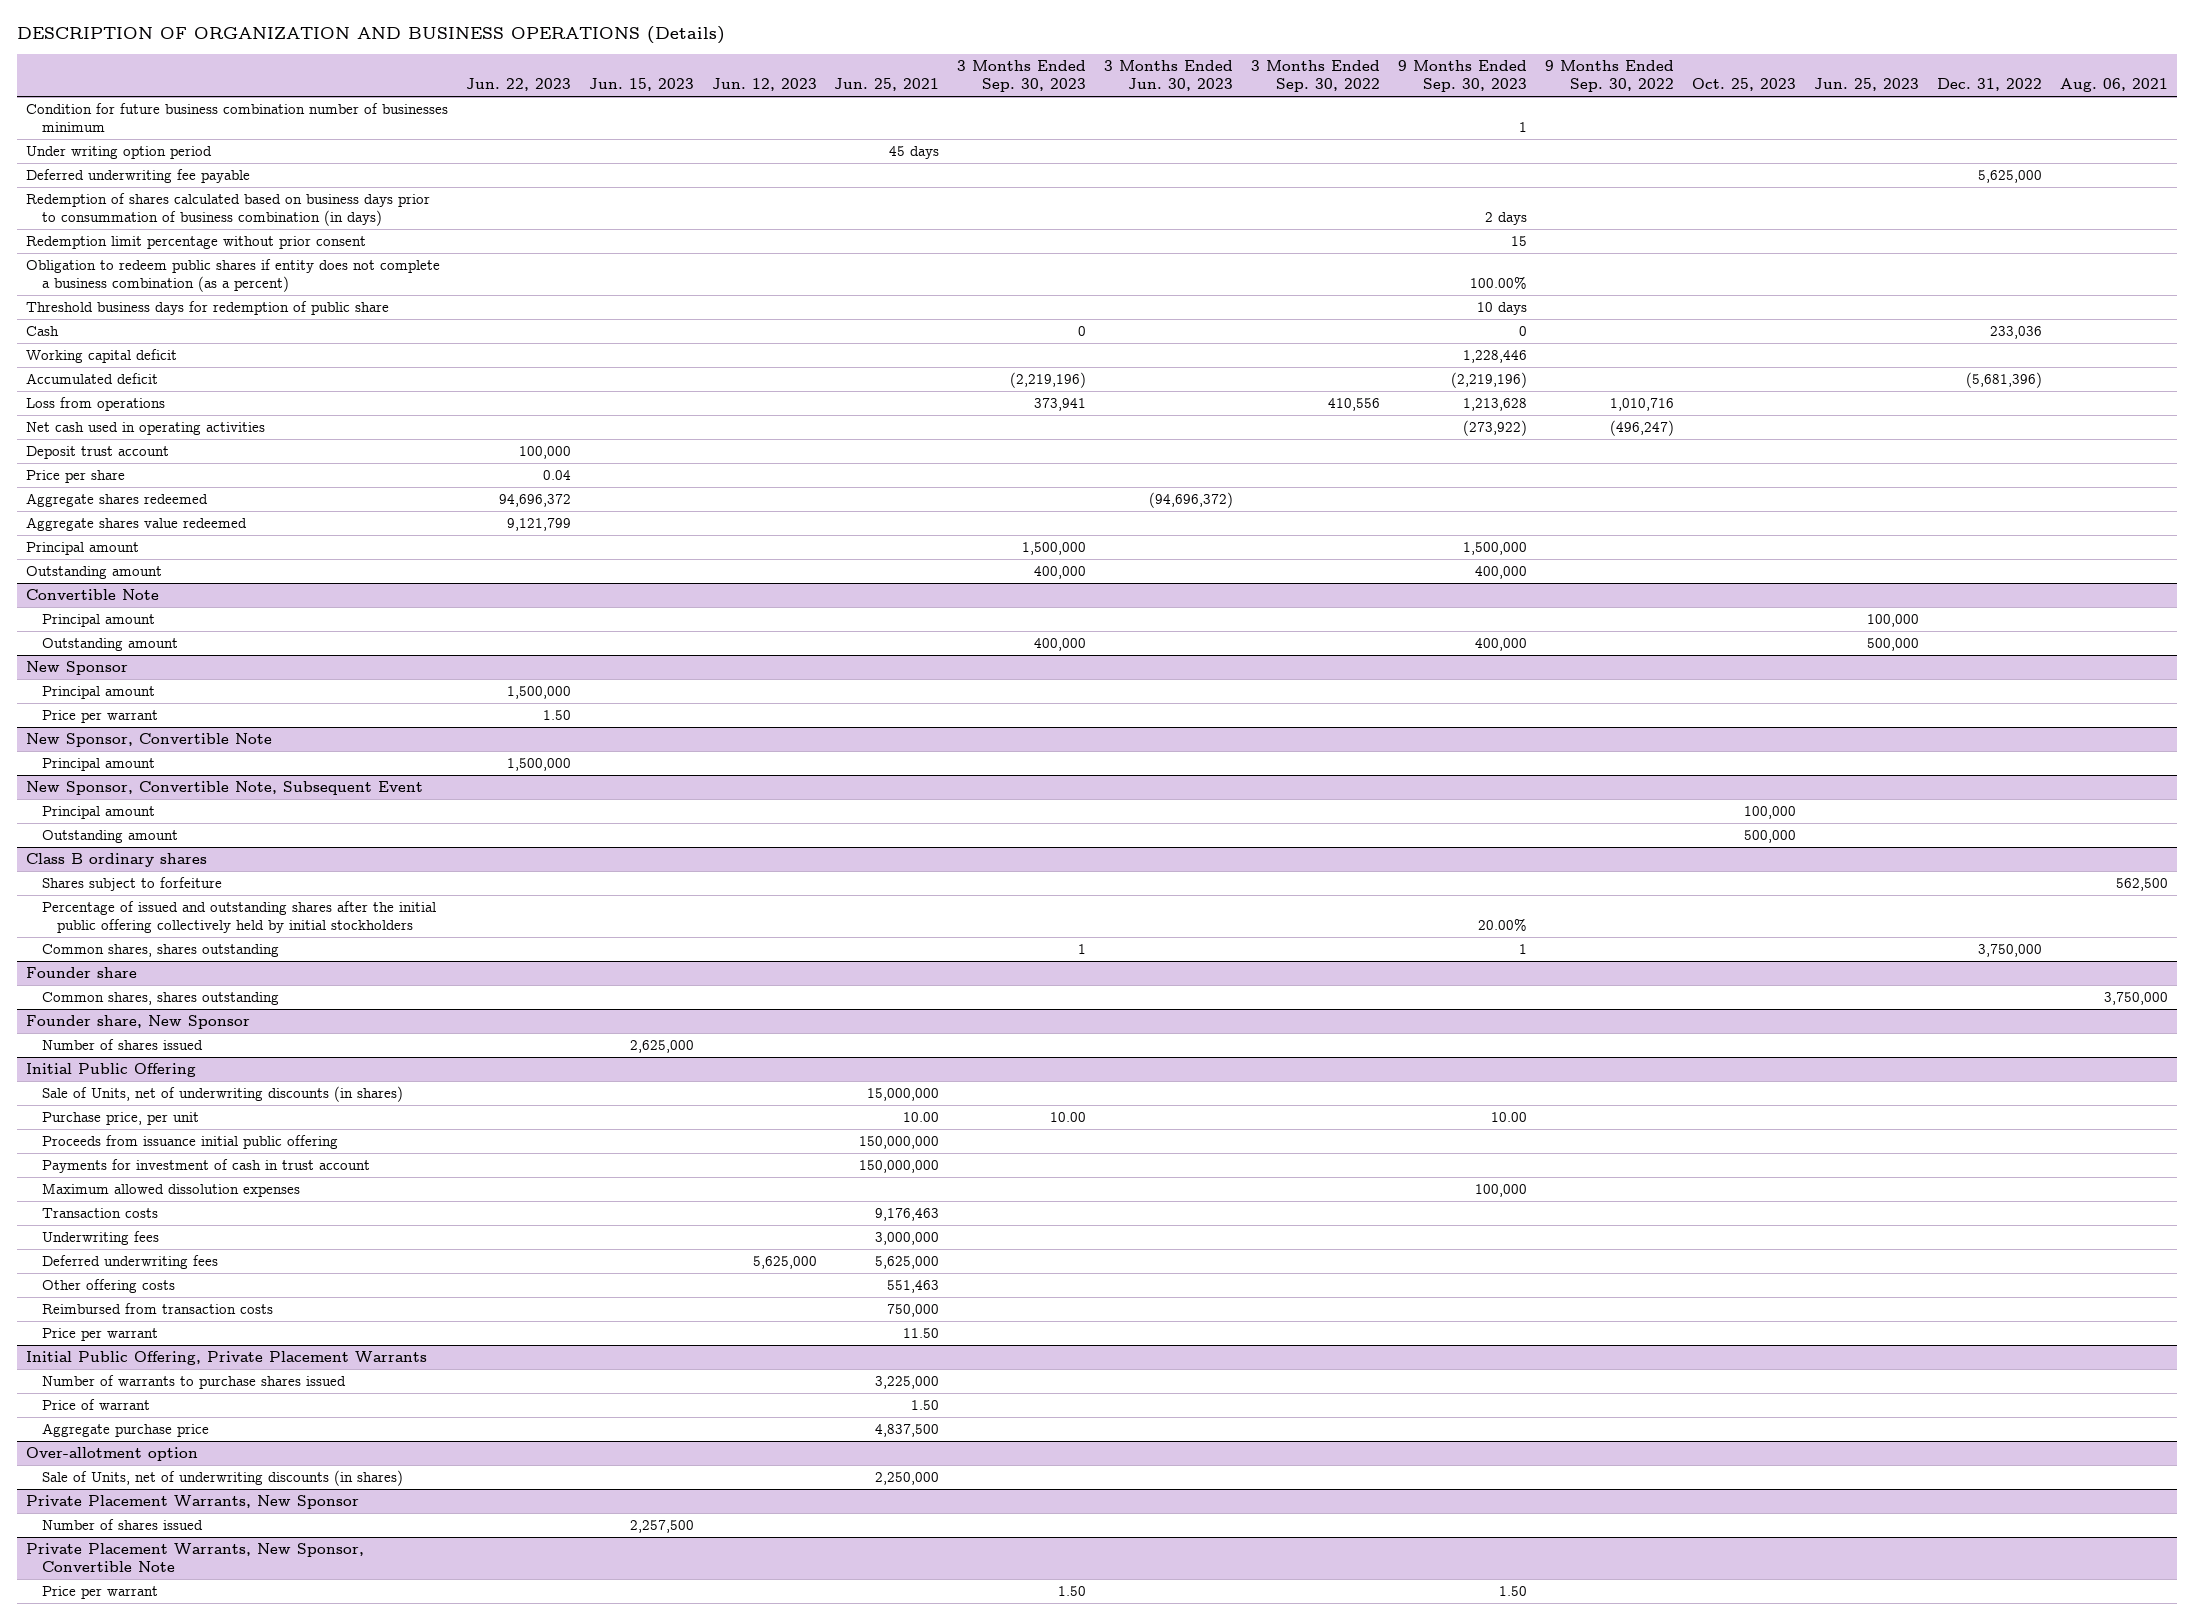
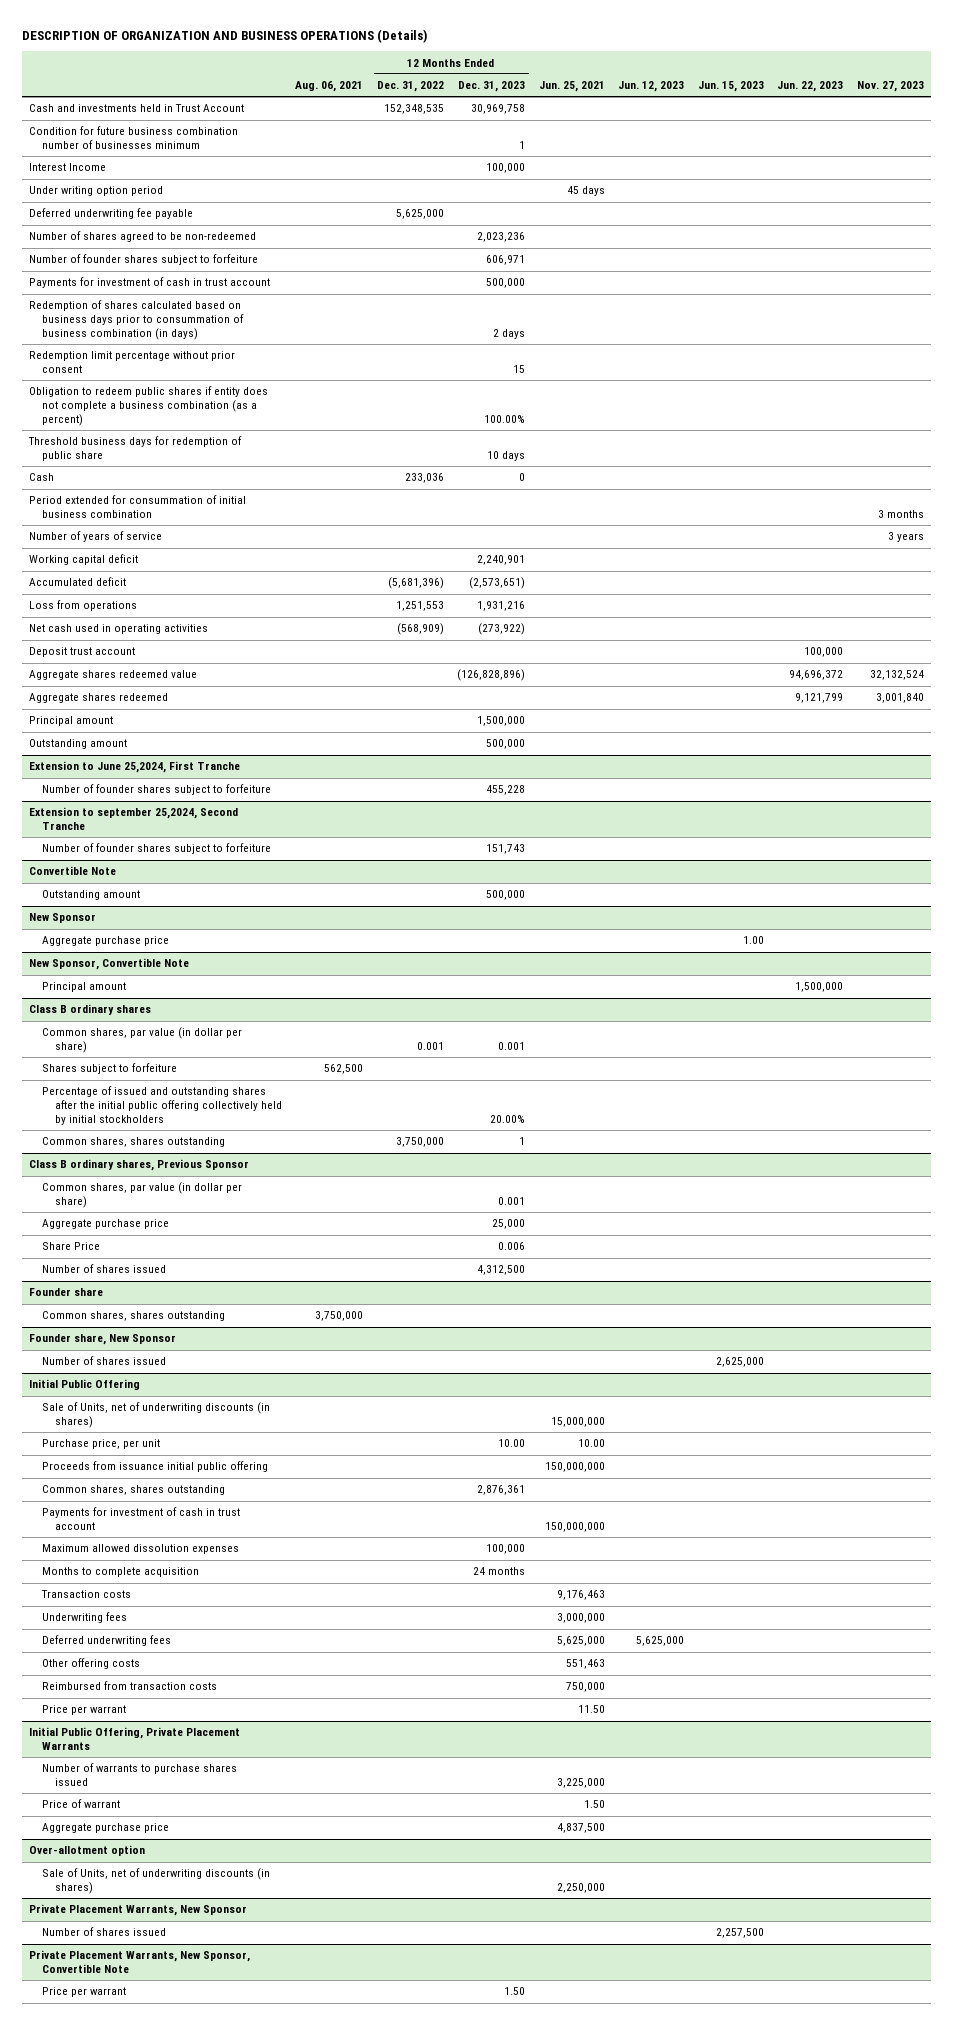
- | Jun. 22, 2023 | Jun. 15, 2023 | Jun. 12, 2023 | Jun. 25, 2021 | 3 Months Ended Sep. 30, 2023 | 3 Months Ended Jun. 30, 2023 | 3 Months Ended Sep. 30, 2022 | 9 Months Ended Sep. 30, 2023 | 9 Months Ended Sep. 30, 2022 | Oct. 25, 2023 | Jun. 25, 2023 | Dec. 31, 2022 | Aug. 06, 2021
+ | Aug. 06, 2021 | 12 Months Ended Dec. 31, 2022 | 12 Months Ended Dec. 31, 2023 | Jun. 25, 2021 | Jun. 12, 2023 | Jun. 15, 2023 | Jun. 22, 2023 | Nov. 27, 2023
+ Cash and investments held in Trust Account | | 152,348,535 | 30,969,758 | | | | |
+ Interest Income | | | 100,000 | | | | |
+ Number of shares agreed to be non-redeemed | | | 2,023,236 | | | | |
+ Number of founder shares subject to forfeiture | | | 606,971 | | | | |
+ Payments for investment of cash in trust account | | | 500,000 | | | | |
+ Period extended for consummation of initial business combination | | | | | | | | 3 months
+ Number of years of service | | | | | | | | 3 years
- Price per share | 0.04 | | | | | | | | | | | |
- Aggregate shares redeemed | 94,696,372 | | | | | (94,696,372) | | | | | | |
- Aggregate shares value redeemed | 9,121,799 | | | | | | | | | | | |
+ Aggregate shares redeemed value | | | (126,828,896) | | | | 94,696,372 | 32,132,524
+ Aggregate shares redeemed | | | | | | | 9,121,799 | 3,001,840
+ Extension to June 25,2024, First Tranche
+ Number of founder shares subject to forfeiture | | | 455,228 | | | | |
+ Extension to september 25,2024, Second Tranche
+ Number of founder shares subject to forfeiture | | | 151,743 | | | | |
@ Convertible Note
- Principal amount | | | | | | | | | | | 100,000 | |
@ New Sponsor
- Principal amount | 1,500,000 | | | | | | | | | | | |
- Price per warrant | 1.50 | | | | | | | | | | | |
+ Aggregate purchase price | | | | | | 1.00 | |
- New Sponsor, Convertible Note, Subsequent Event
- Principal amount | | | | | | | | | | 100,000 | | |
- Outstanding amount | | | | | | | | | | 500,000 | | |
@ Class B ordinary shares
+ Common shares, par value (in dollar per share) | | 0.001 | 0.001 | | | | |
+ Class B ordinary shares, Previous Sponsor
+ Common shares, par value (in dollar per share) | | | 0.001 | | | | |
+ Aggregate purchase price | | | 25,000 | | | | |
+ Share Price | | | 0.006 | | | | |
+ Number of shares issued | | | 4,312,500 | | | | |
@ Initial Public Offering
+ Common shares, shares outstanding | | | 2,876,361 | | | | |
+ Months to complete acquisition | | | 24 months | | | | |

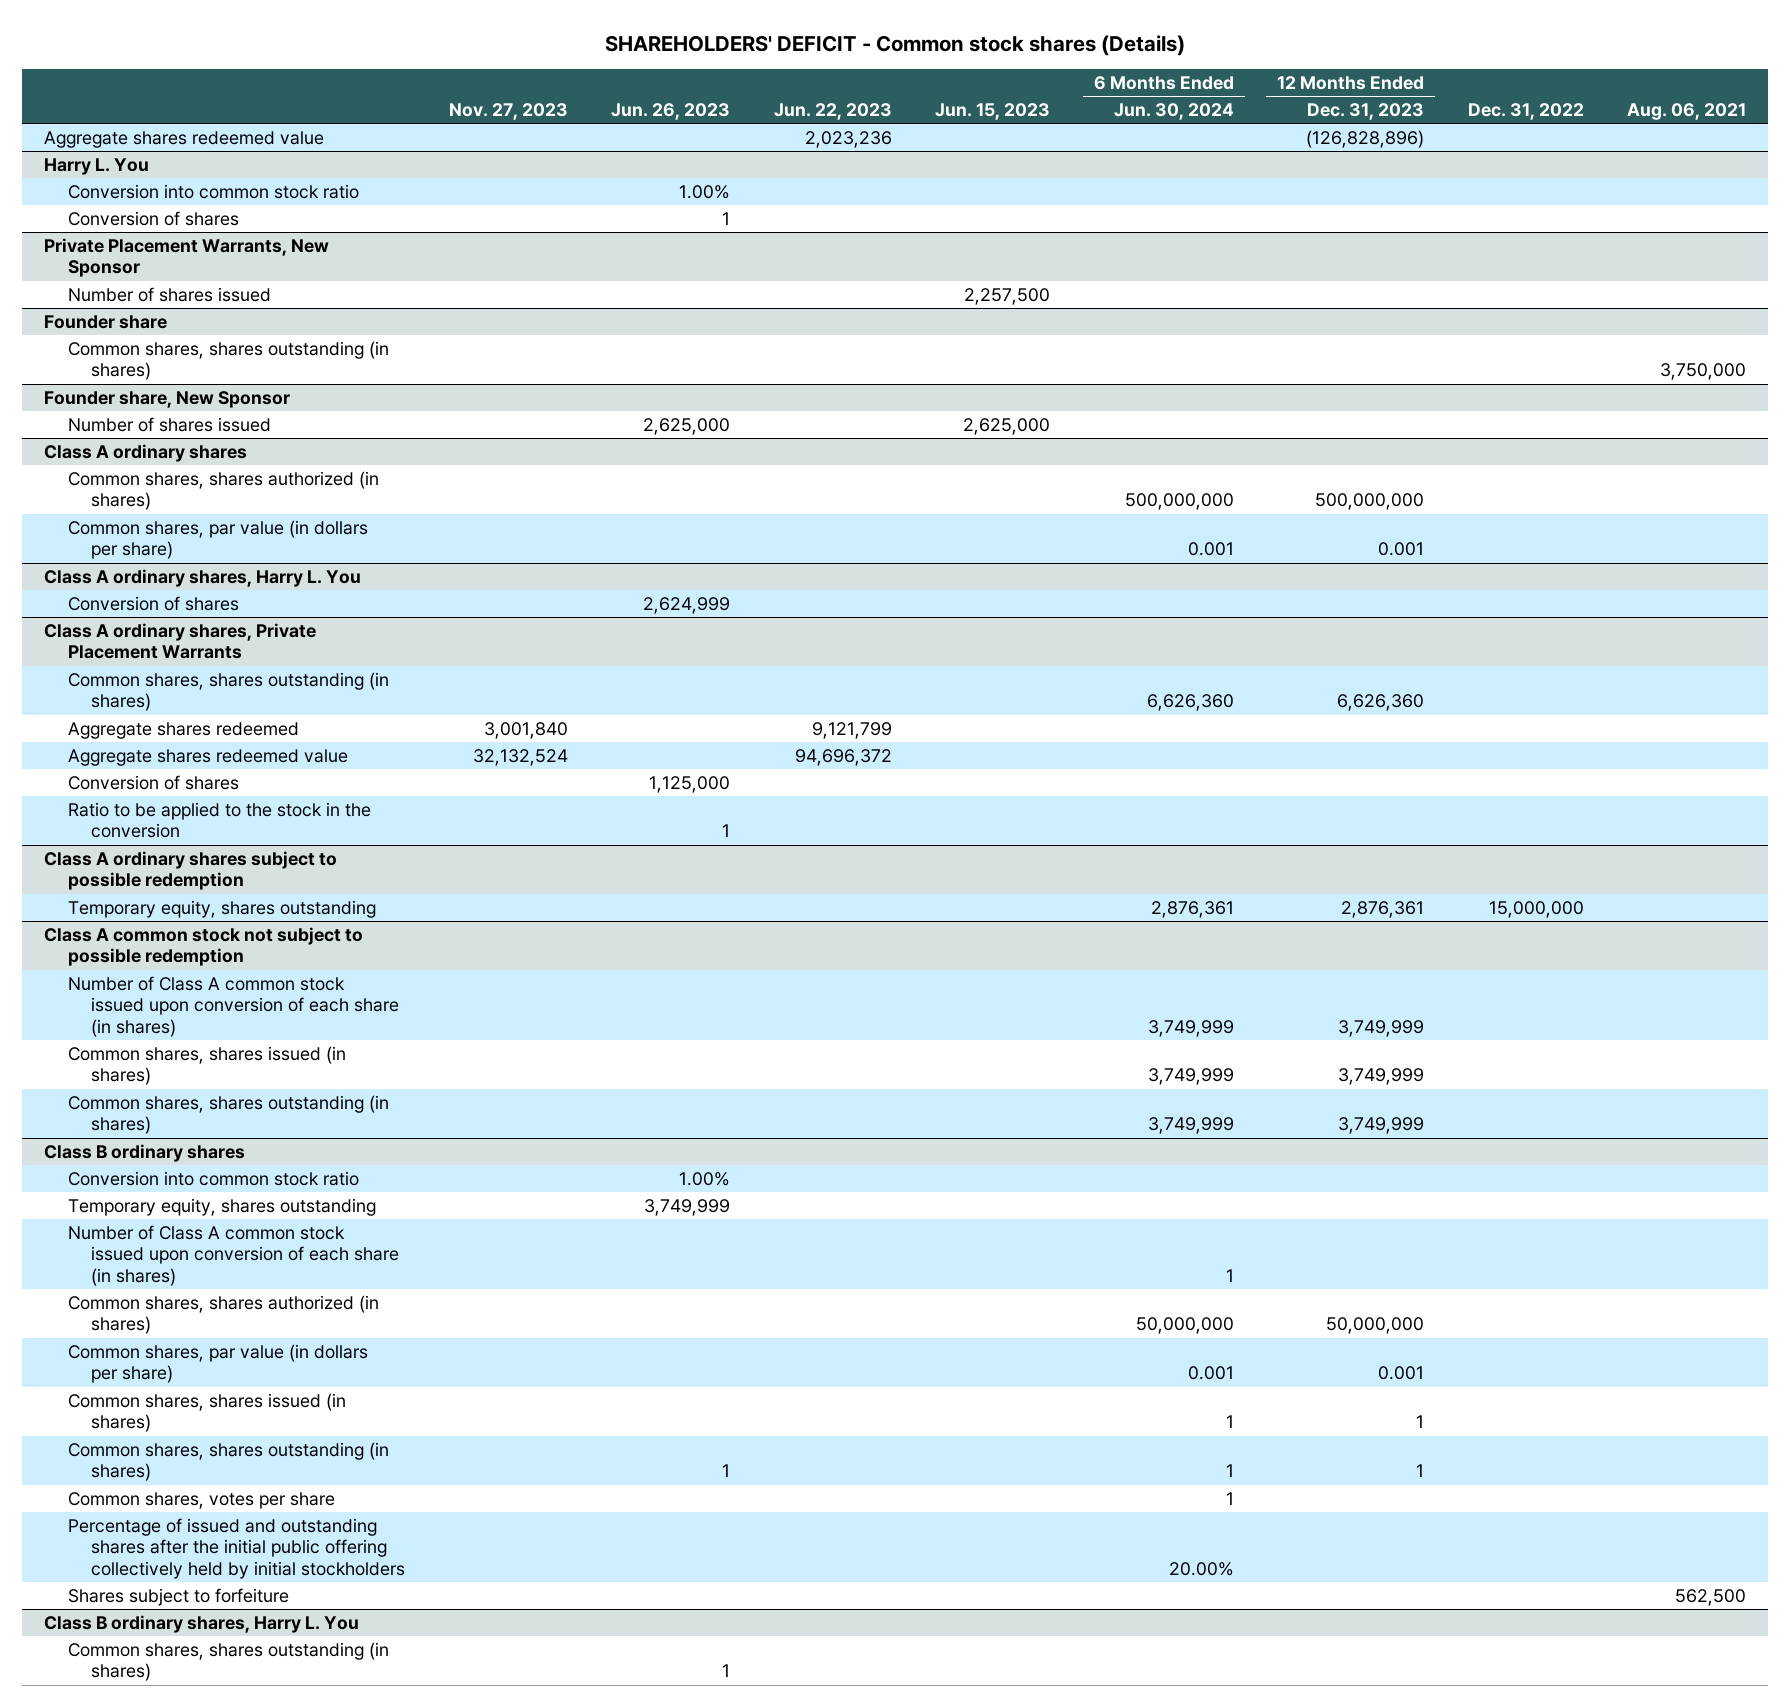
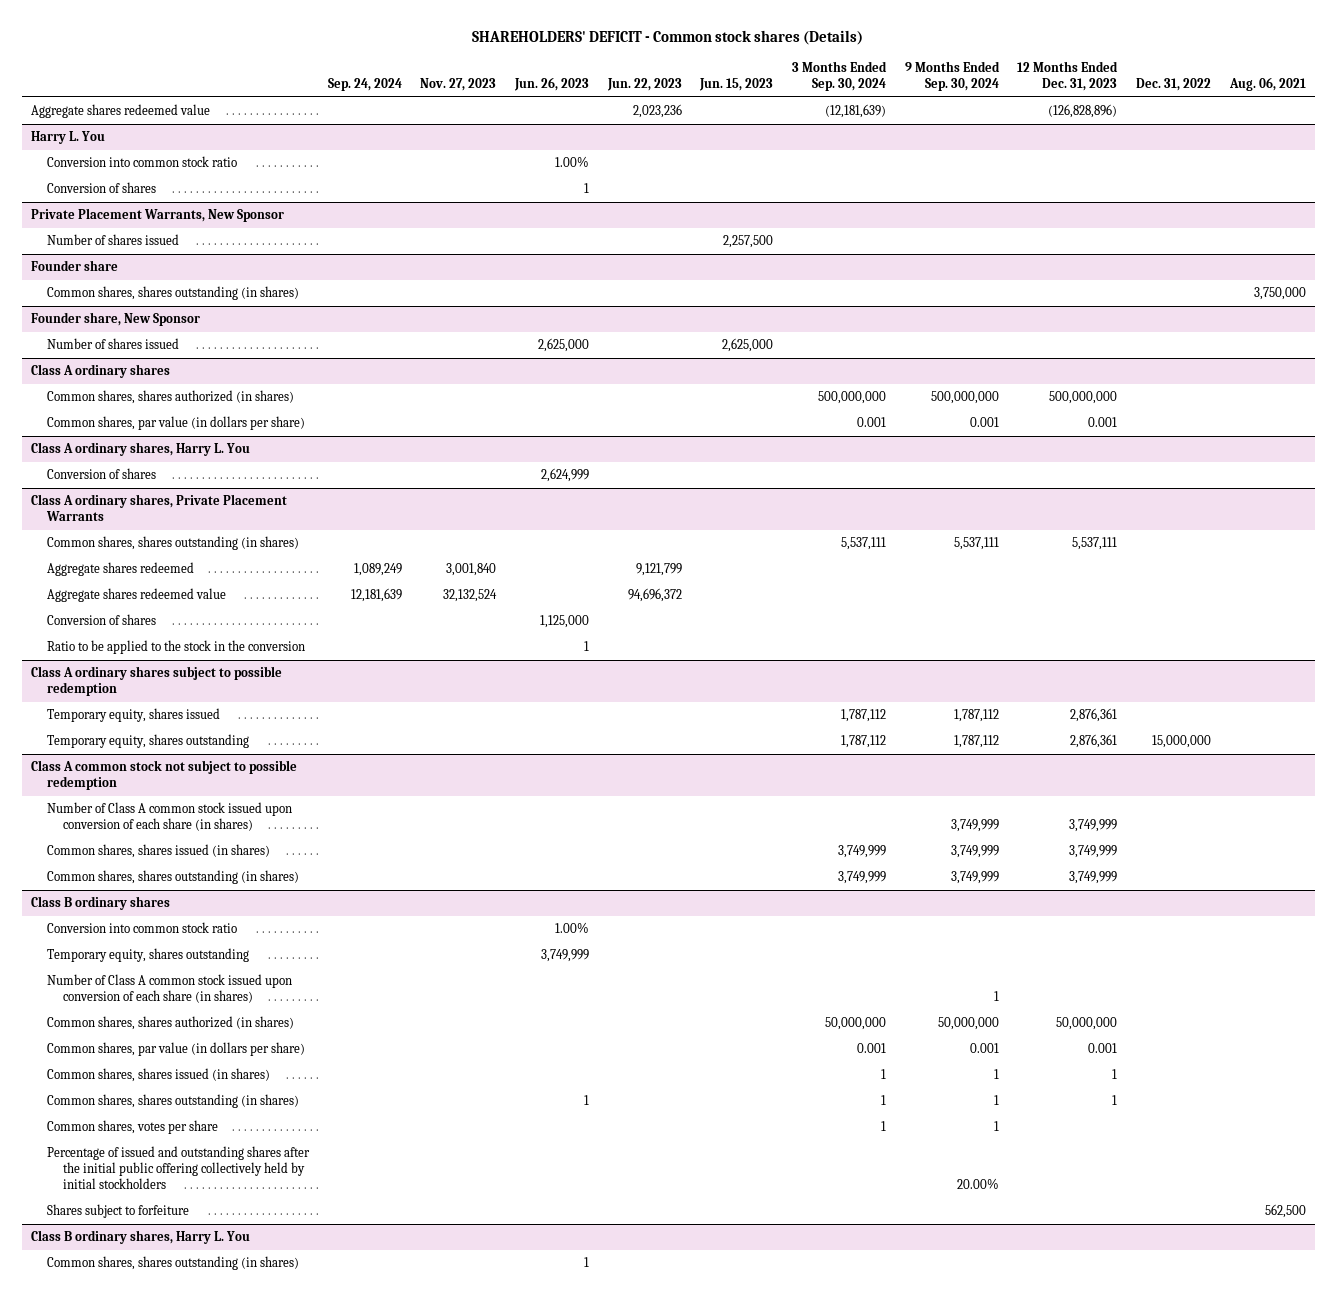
- | Nov. 27, 2023 | Jun. 26, 2023 | Jun. 22, 2023 | Jun. 15, 2023 | 6 Months Ended Jun. 30, 2024 | 12 Months Ended Dec. 31, 2023 | Dec. 31, 2022 | Aug. 06, 2021
+ | Sep. 24, 2024 | Nov. 27, 2023 | Jun. 26, 2023 | Jun. 22, 2023 | Jun. 15, 2023 | 3 Months Ended Sep. 30, 2024 | 9 Months Ended Sep. 30, 2024 | 12 Months Ended Dec. 31, 2023 | Dec. 31, 2022 | Aug. 06, 2021
@ Class A ordinary shares, Private Placement Warrants
- Common shares, shares outstanding (in shares) | | | | | 6,626,360 | 6,626,360 | |
+ Common shares, shares outstanding (in shares) | | | | | | 5,537,111 | 5,537,111 | 5,537,111 | |
@ Class A ordinary shares subject to possible redemption
+ Temporary equity, shares issued | | | | | | 1,787,112 | 1,787,112 | 2,876,361 | |

